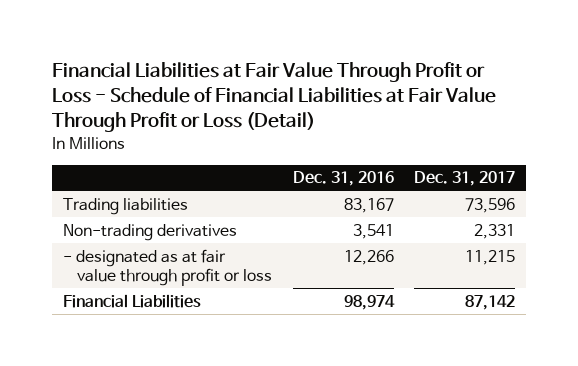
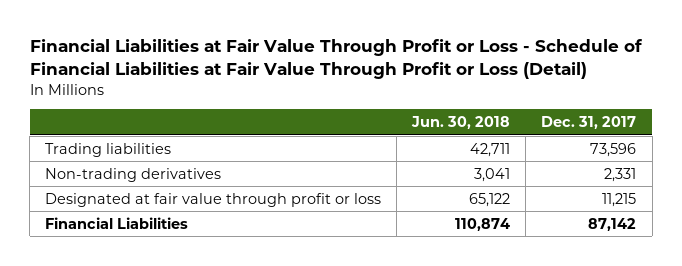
- | Dec. 31, 2016 | Dec. 31, 2017
+ | Jun. 30, 2018 | Dec. 31, 2017
- - designated as at fair value through profit or loss | 12,266 | 11,215
+ Designated at fair value through profit or loss | 65,122 | 11,215

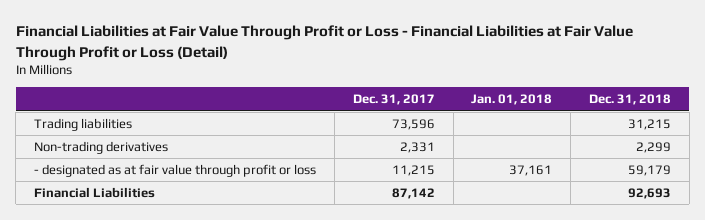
- Financial Liabilities at Fair Value Through Profit or Loss - Schedule of Financial Liabilities at Fair Value Through Profit or Loss (Detail)
+ Financial Liabilities at Fair Value Through Profit or Loss - Financial Liabilities at Fair Value Through Profit or Loss (Detail)
- | Jun. 30, 2018 | Dec. 31, 2017
+ | Dec. 31, 2017 | Jan. 01, 2018 | Dec. 31, 2018
- Designated at fair value through profit or loss | 65,122 | 11,215
+ - designated as at fair value through profit or loss | 11,215 | 37,161 | 59,179

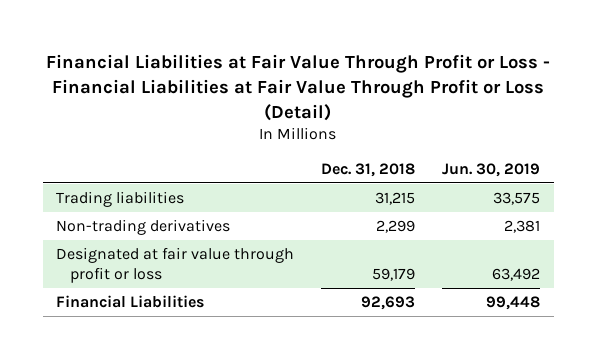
- | Dec. 31, 2017 | Jan. 01, 2018 | Dec. 31, 2018
+ | Dec. 31, 2018 | Jun. 30, 2019
- - designated as at fair value through profit or loss | 11,215 | 37,161 | 59,179
+ Designated at fair value through profit or loss | 59,179 | 63,492

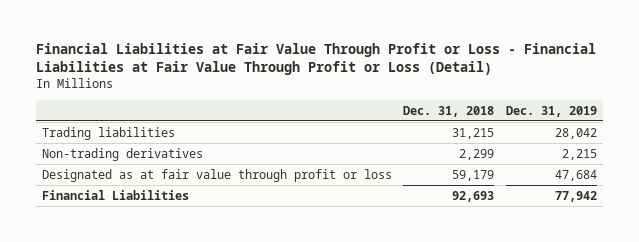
- | Dec. 31, 2018 | Jun. 30, 2019
+ | Dec. 31, 2018 | Dec. 31, 2019
- Designated at fair value through profit or loss | 59,179 | 63,492
+ Designated as at fair value through profit or loss | 59,179 | 47,684

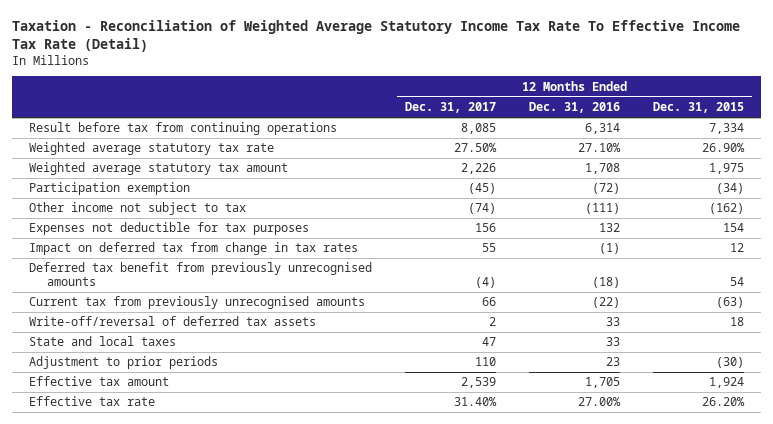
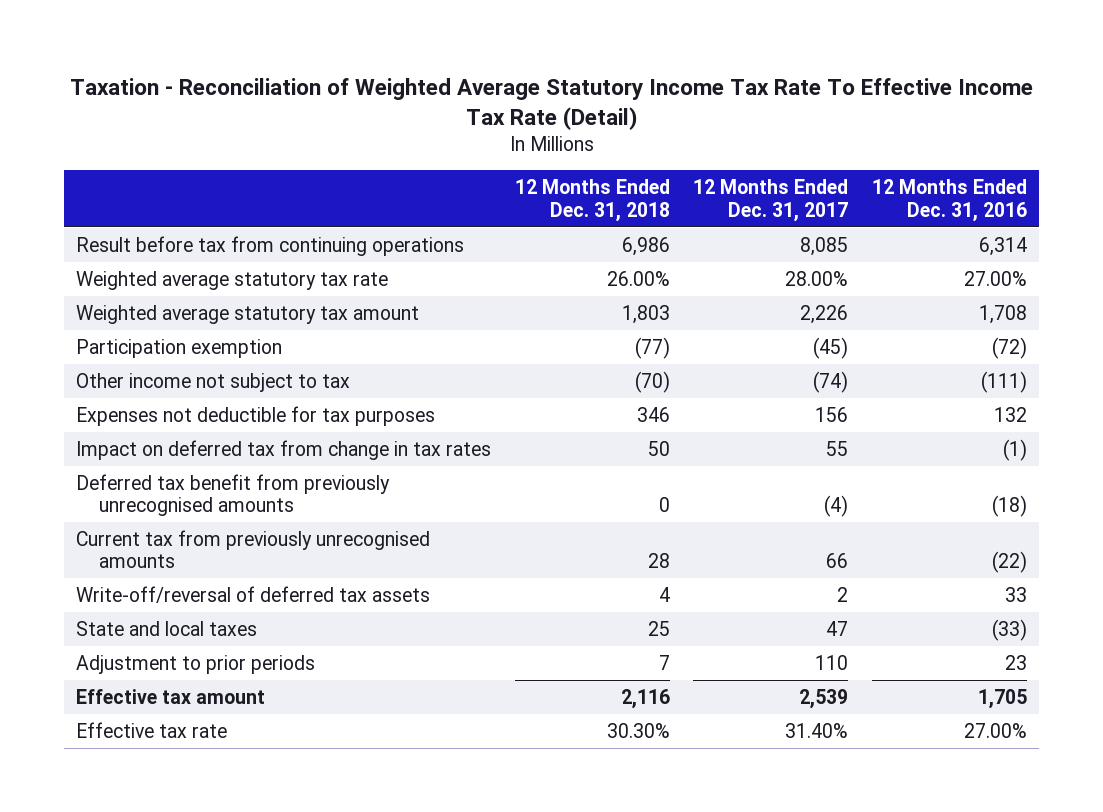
- | 12 Months Ended Dec. 31, 2017 | 12 Months Ended Dec. 31, 2016 | 12 Months Ended Dec. 31, 2015
+ | 12 Months Ended Dec. 31, 2018 | 12 Months Ended Dec. 31, 2017 | 12 Months Ended Dec. 31, 2016
- Weighted average statutory tax rate | 27.50% | 27.10% | 26.90%
+ Weighted average statutory tax rate | 26.00% | 28.00% | 27.00%
- State and local taxes | 47 | 33 |
+ State and local taxes | 25 | 47 | (33)

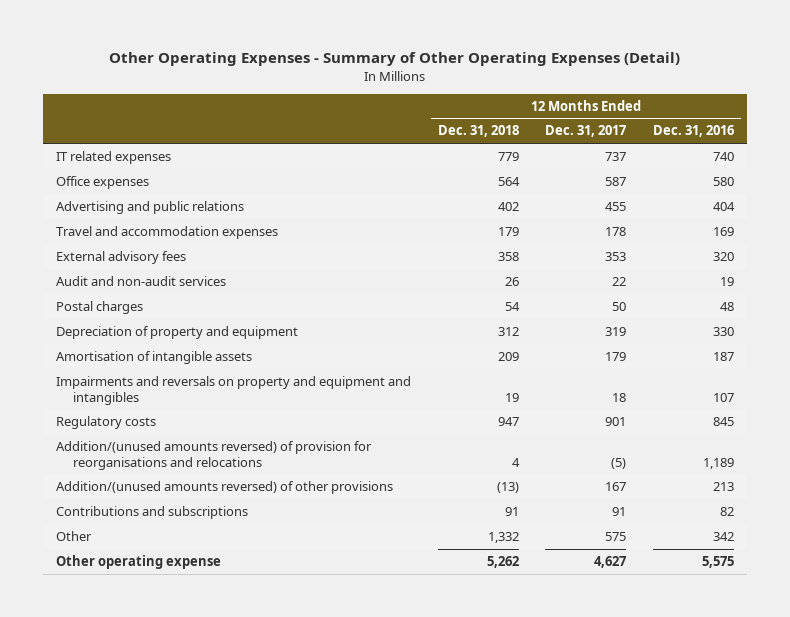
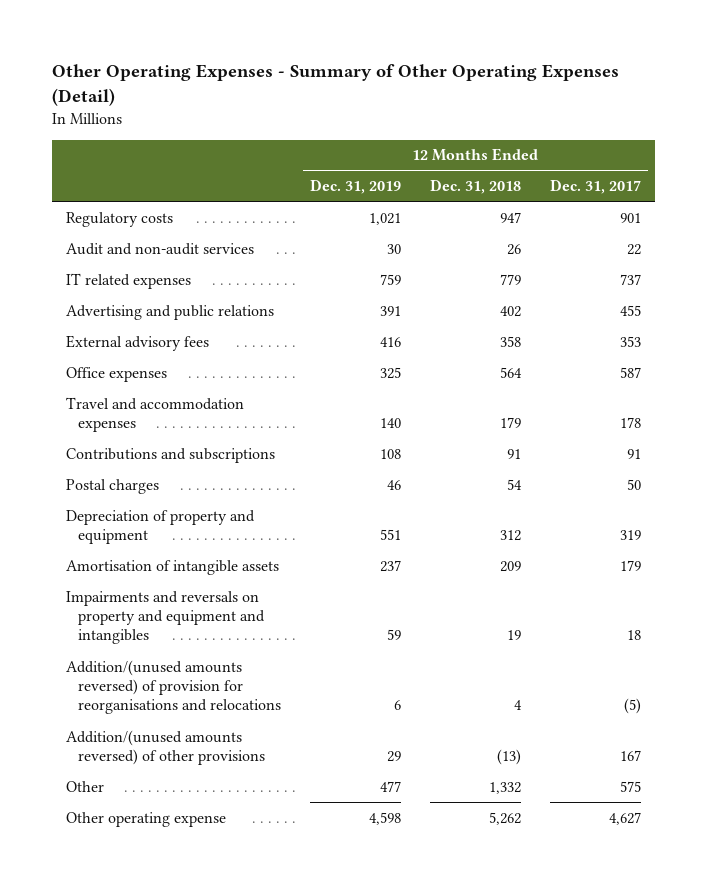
- | 12 Months Ended Dec. 31, 2018 | 12 Months Ended Dec. 31, 2017 | 12 Months Ended Dec. 31, 2016
+ | 12 Months Ended Dec. 31, 2019 | 12 Months Ended Dec. 31, 2018 | 12 Months Ended Dec. 31, 2017
moved up: Regulatory costs | 1,021 | 947 | 901
moved up: Audit and non-audit services | 30 | 26 | 22
moved down: Office expenses | 325 | 564 | 587
moved down: Travel and accommodation expenses | 140 | 179 | 178
moved up: Contributions and subscriptions | 108 | 91 | 91

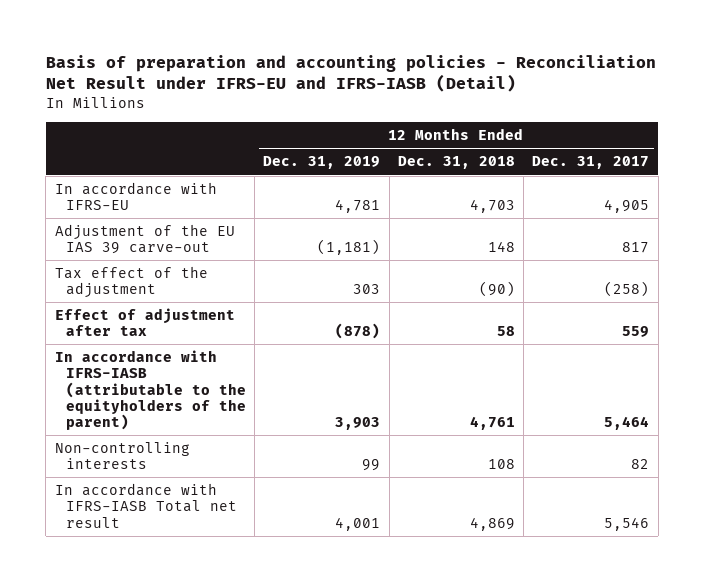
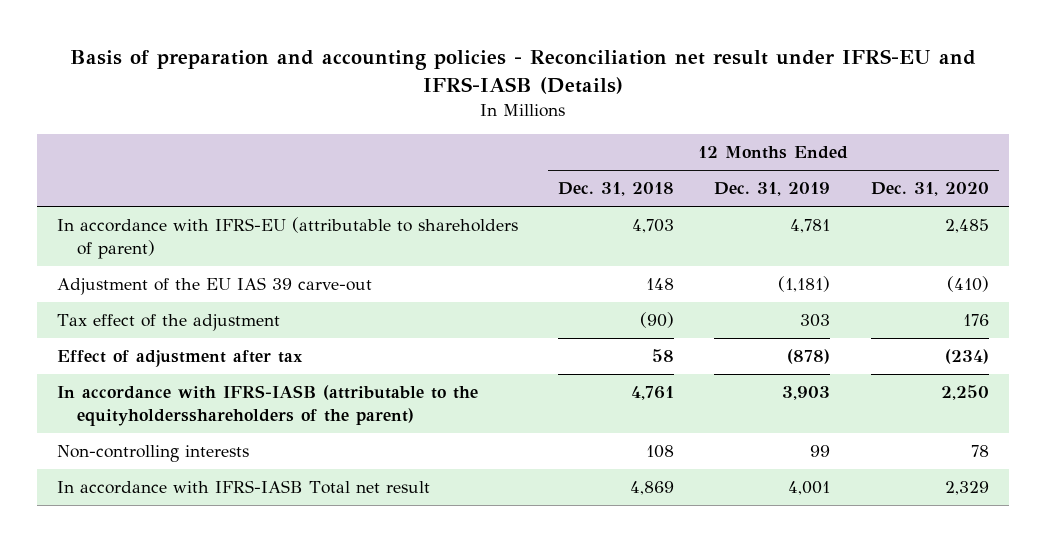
- Basis of preparation and accounting policies - Reconciliation Net Result under IFRS-EU and IFRS-IASB (Detail)
+ Basis of preparation and accounting policies - Reconciliation net result under IFRS-EU and IFRS-IASB (Details)
- | 12 Months Ended Dec. 31, 2019 | 12 Months Ended Dec. 31, 2018 | 12 Months Ended Dec. 31, 2017
+ | 12 Months Ended Dec. 31, 2018 | 12 Months Ended Dec. 31, 2019 | 12 Months Ended Dec. 31, 2020
- In accordance with IFRS-EU | 4,781 | 4,703 | 4,905
+ In accordance with IFRS-EU (attributable to shareholders of parent) | 4,703 | 4,781 | 2,485
- In accordance with IFRS-IASB (attributable to the equityholders of the parent) | 3,903 | 4,761 | 5,464
+ In accordance with IFRS-IASB (attributable to the equityholdersshareholders of the parent) | 4,761 | 3,903 | 2,250

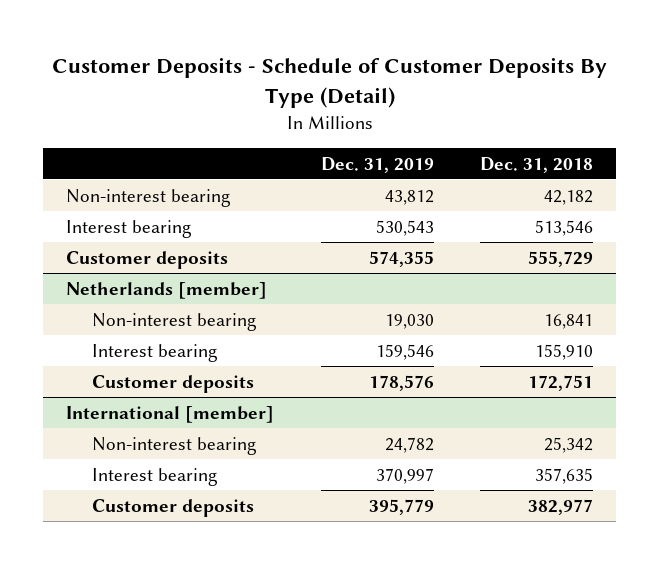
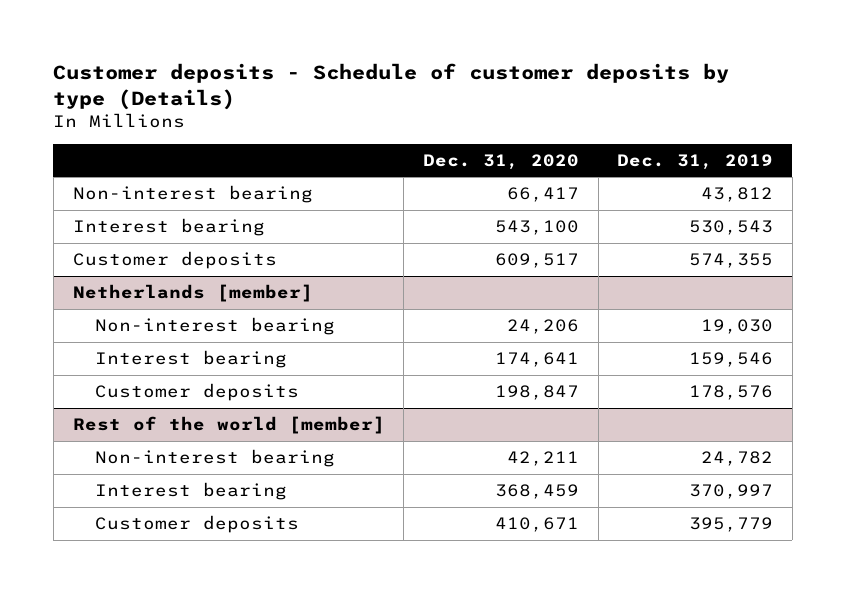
- Customer Deposits - Schedule of Customer Deposits By Type (Detail)
+ Customer deposits - Schedule of customer deposits by type (Details)
- | Dec. 31, 2019 | Dec. 31, 2018
+ | Dec. 31, 2020 | Dec. 31, 2019
- International [member]
+ Rest of the world [member]

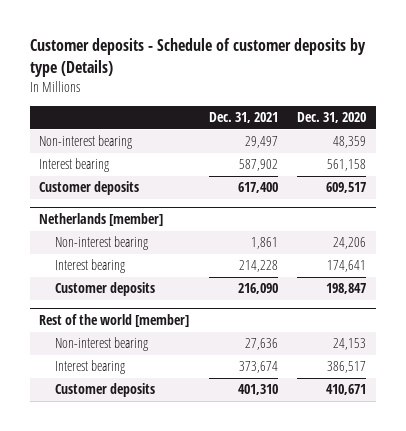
- | Dec. 31, 2020 | Dec. 31, 2019
+ | Dec. 31, 2021 | Dec. 31, 2020
- Non-interest bearing | 66,417 | 43,812
- Interest bearing | 543,100 | 530,543
+ Non-interest bearing | 29,497 | 48,359
+ Interest bearing | 587,902 | 561,158
@ Rest of the world [member]
- Non-interest bearing | 42,211 | 24,782
- Interest bearing | 368,459 | 370,997
+ Non-interest bearing | 27,636 | 24,153
+ Interest bearing | 373,674 | 386,517

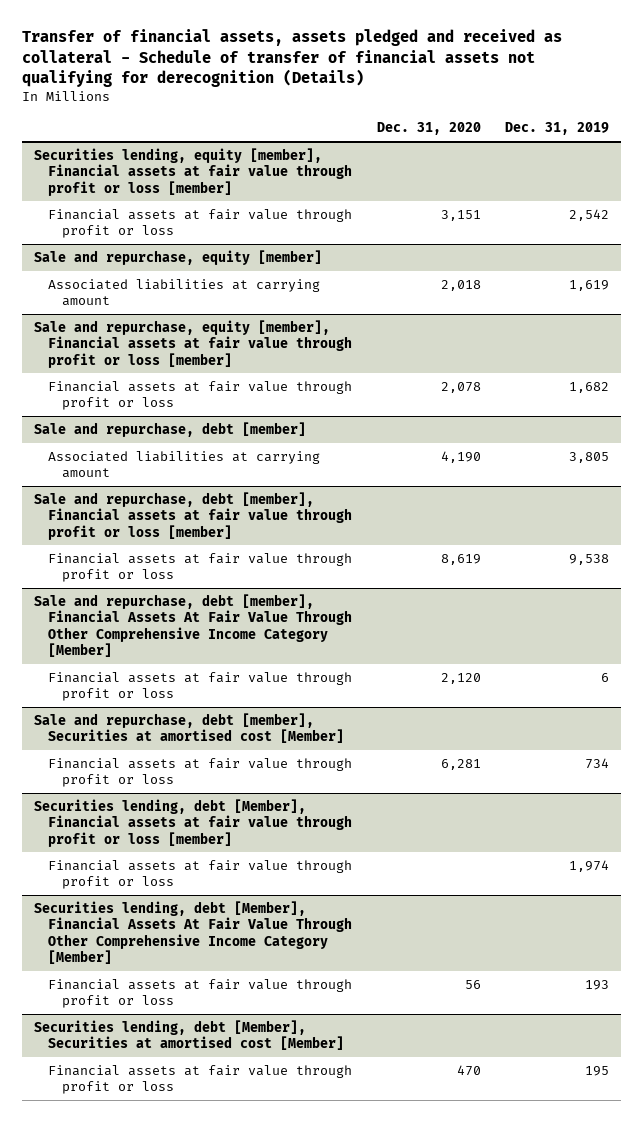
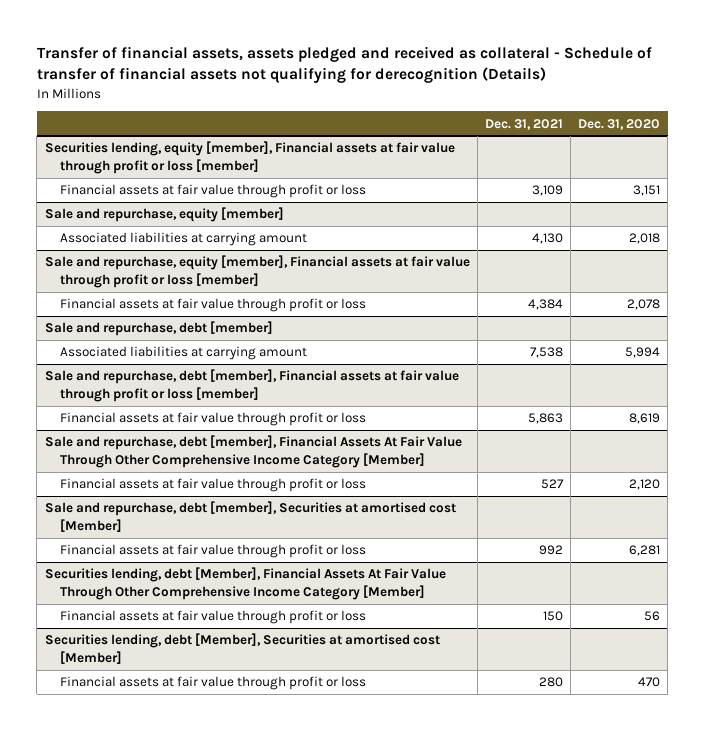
- | Dec. 31, 2020 | Dec. 31, 2019
+ | Dec. 31, 2021 | Dec. 31, 2020
@ Sale and repurchase, debt [member]
- Associated liabilities at carrying amount | 4,190 | 3,805
+ Associated liabilities at carrying amount | 7,538 | 5,994
- Securities lending, debt [Member], Financial assets at fair value through profit or loss [member]
- Financial assets at fair value through profit or loss | | 1,974

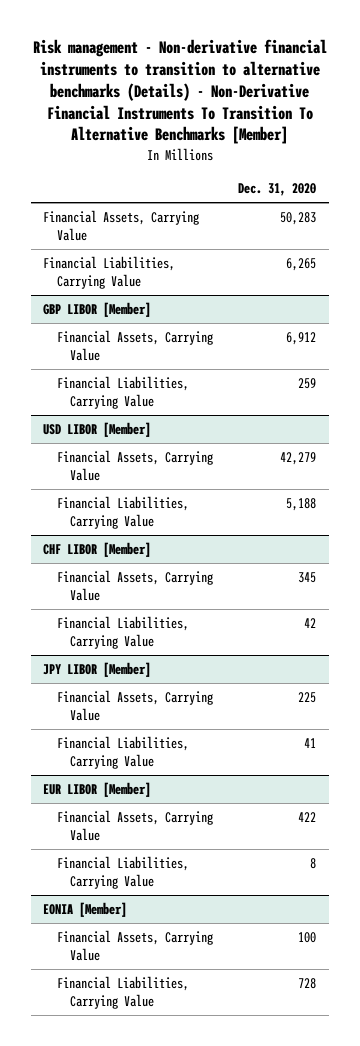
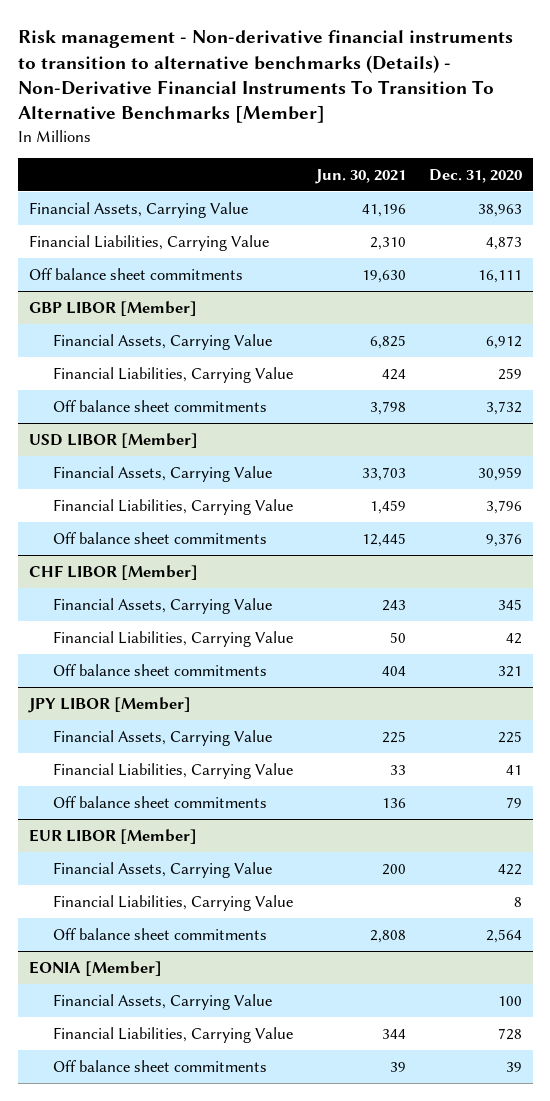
- | Dec. 31, 2020
+ | Jun. 30, 2021 | Dec. 31, 2020
- Financial Assets, Carrying Value | 50,283
- Financial Liabilities, Carrying Value | 6,265
+ Financial Assets, Carrying Value | 41,196 | 38,963
+ Financial Liabilities, Carrying Value | 2,310 | 4,873
+ Off balance sheet commitments | 19,630 | 16,111
@ GBP LIBOR [Member]
+ Off balance sheet commitments | 3,798 | 3,732
@ USD LIBOR [Member]
- Financial Assets, Carrying Value | 42,279
- Financial Liabilities, Carrying Value | 5,188
+ Financial Assets, Carrying Value | 33,703 | 30,959
+ Financial Liabilities, Carrying Value | 1,459 | 3,796
+ Off balance sheet commitments | 12,445 | 9,376
@ CHF LIBOR [Member]
+ Off balance sheet commitments | 404 | 321
@ JPY LIBOR [Member]
+ Off balance sheet commitments | 136 | 79
@ EUR LIBOR [Member]
+ Off balance sheet commitments | 2,808 | 2,564
@ EONIA [Member]
+ Off balance sheet commitments | 39 | 39

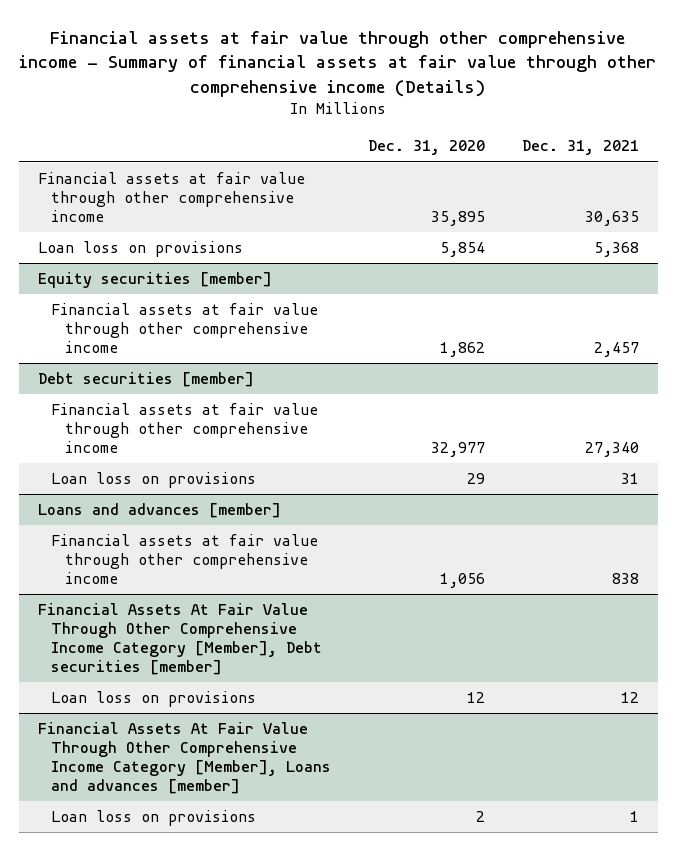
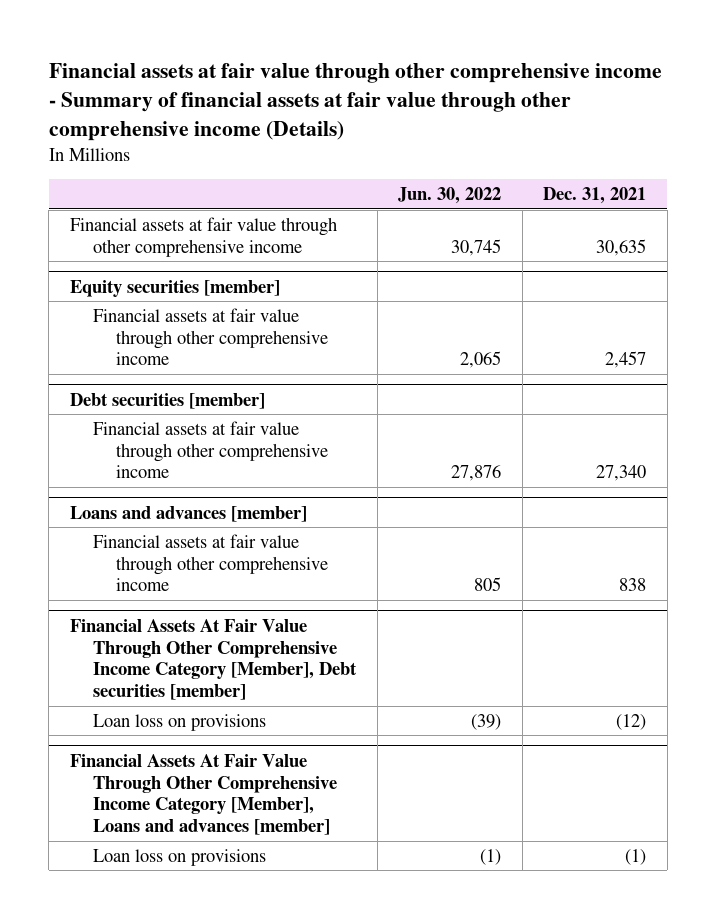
- | Dec. 31, 2020 | Dec. 31, 2021
+ | Jun. 30, 2022 | Dec. 31, 2021
- Loan loss on provisions | 5,854 | 5,368
@ Debt securities [member]
- Loan loss on provisions | 29 | 31
@ Financial Assets At Fair Value Through Other Comprehensive Income Category [Member], Debt securities [member]
- Loan loss on provisions | 12 | 12
+ Loan loss on provisions | (39) | (12)
@ Financial Assets At Fair Value Through Other Comprehensive Income Category [Member], Loans and advances [member]
- Loan loss on provisions | 2 | 1
+ Loan loss on provisions | (1) | (1)

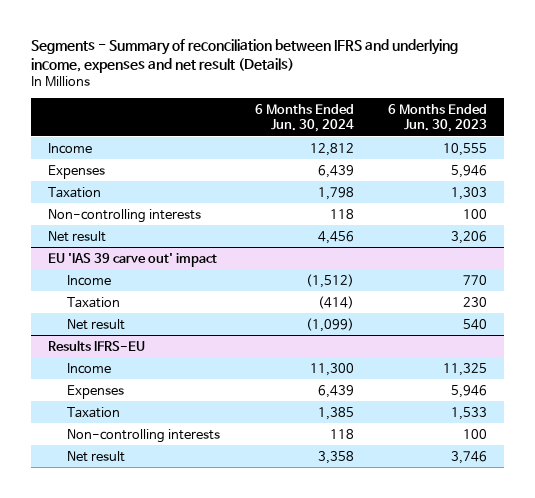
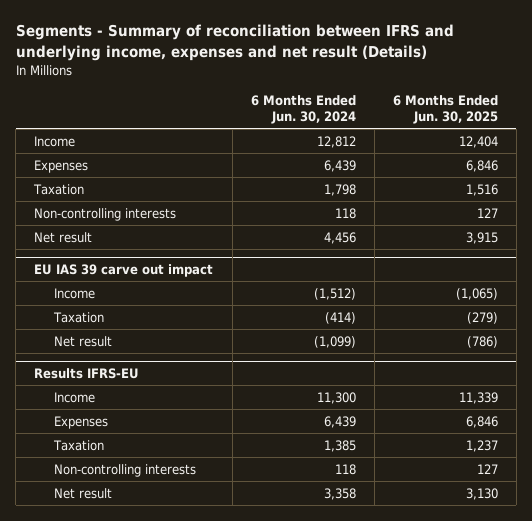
- | 6 Months Ended Jun. 30, 2024 | 6 Months Ended Jun. 30, 2023
+ | 6 Months Ended Jun. 30, 2024 | 6 Months Ended Jun. 30, 2025
- EU 'IAS 39 carve out' impact
+ EU IAS 39 carve out impact

